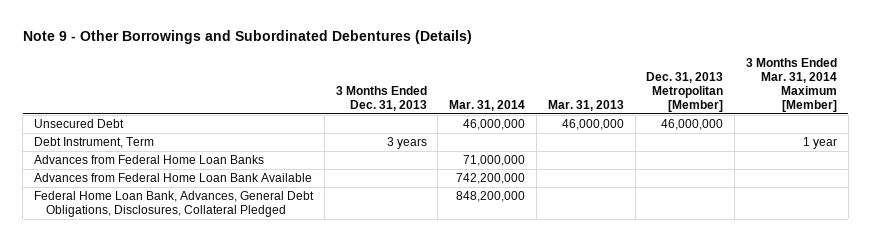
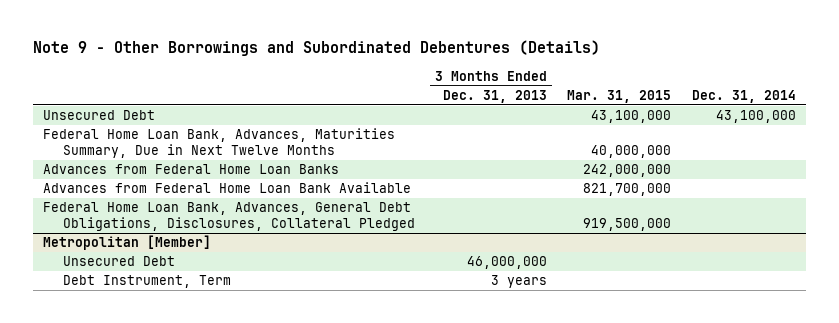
- | 3 Months Ended Dec. 31, 2013 | Mar. 31, 2014 | Mar. 31, 2013 | Dec. 31, 2013 Metropolitan [Member] | 3 Months Ended Mar. 31, 2014 Maximum [Member]
+ | 3 Months Ended Dec. 31, 2013 | Mar. 31, 2015 | Dec. 31, 2014
- Debt Instrument, Term | 3 years | | | | 1 year
+ Federal Home Loan Bank, Advances, Maturities Summary, Due in Next Twelve Months | | 40,000,000 |
+ Metropolitan [Member]
+ Unsecured Debt | 46,000,000 | |
+ Debt Instrument, Term | 3 years | |

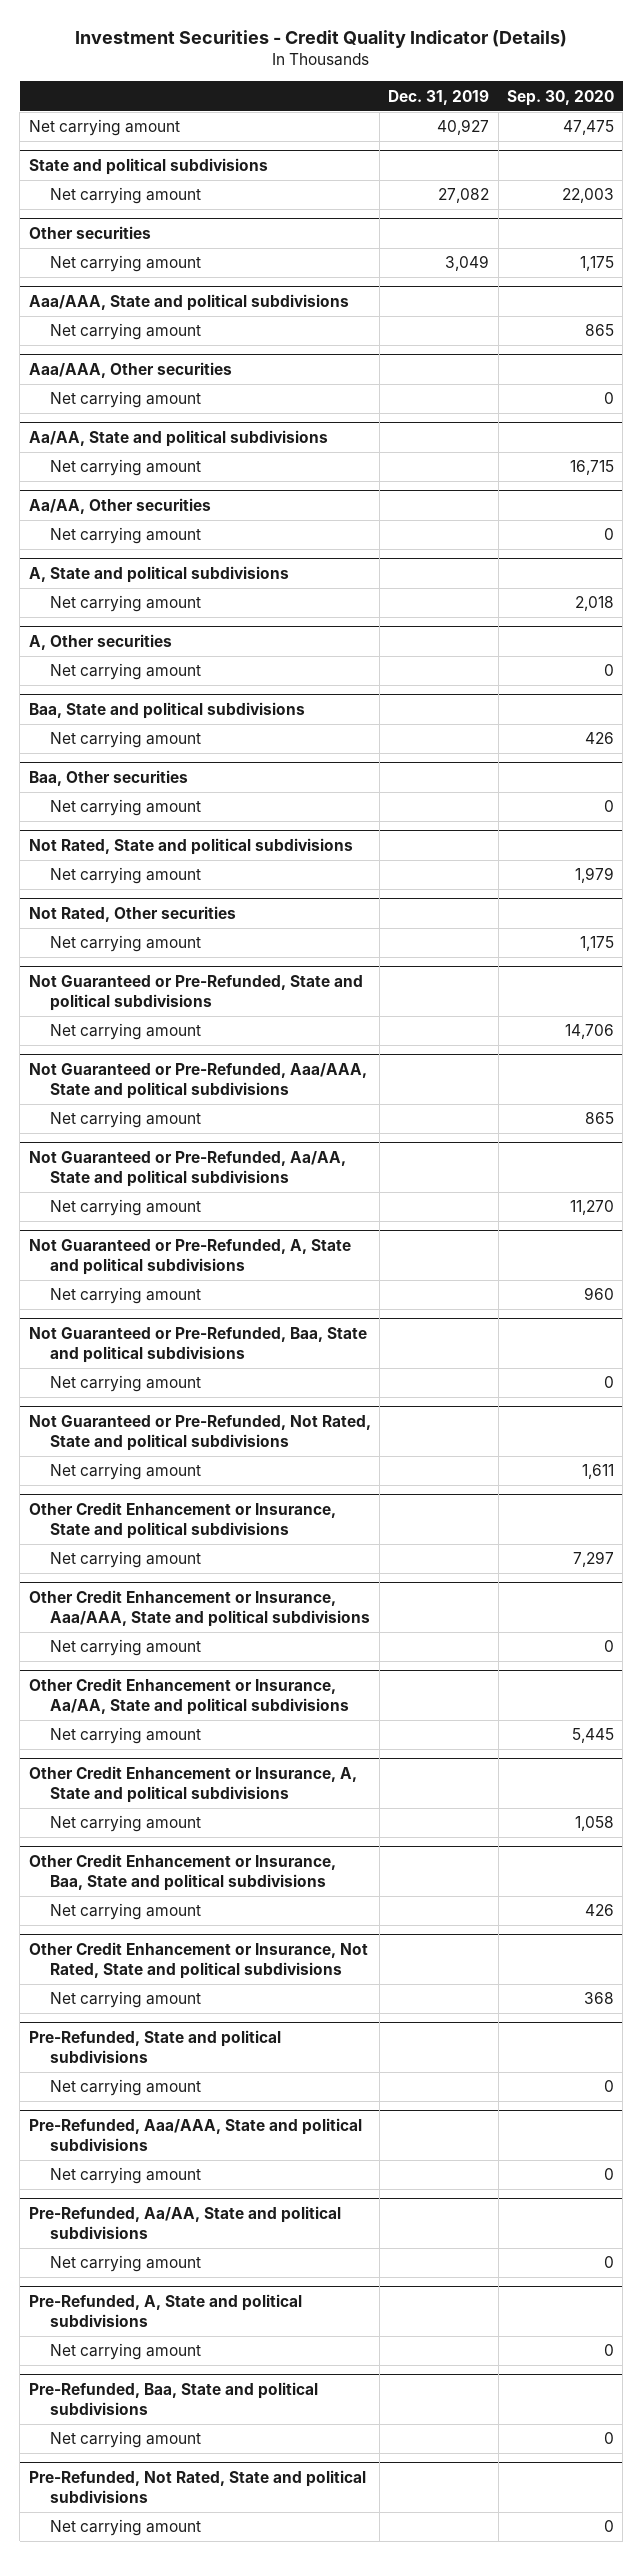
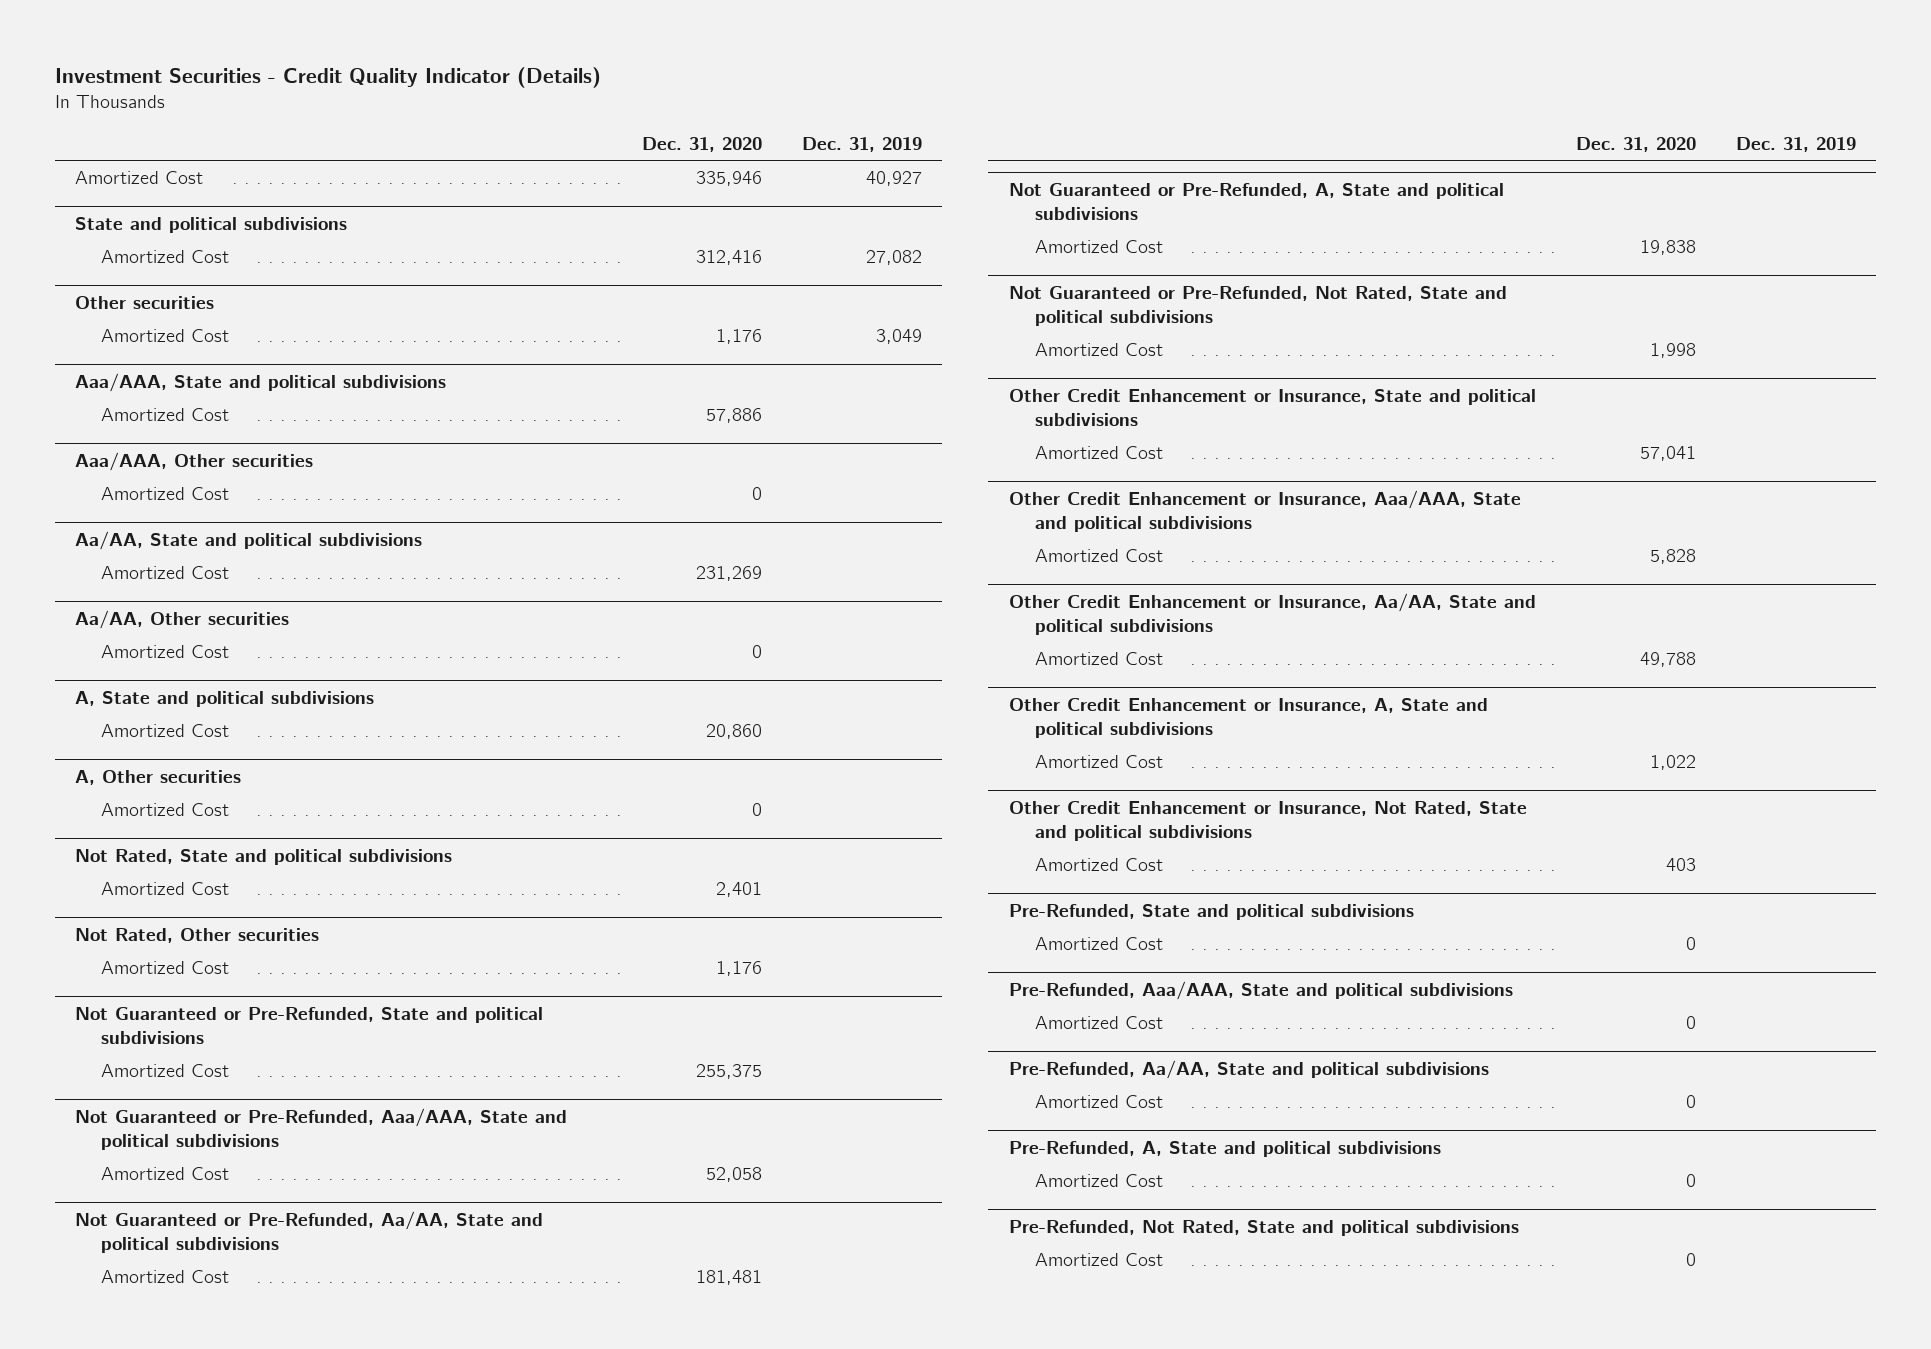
- | Dec. 31, 2019 | Sep. 30, 2020
+ | Dec. 31, 2020 | Dec. 31, 2019
- Net carrying amount | 40,927 | 47,475
+ Amortized Cost | 335,946 | 40,927
@ State and political subdivisions
- Net carrying amount | 27,082 | 22,003
+ Amortized Cost | 312,416 | 27,082
@ Other securities
- Net carrying amount | 3,049 | 1,175
+ Amortized Cost | 1,176 | 3,049
@ Aaa/AAA, State and political subdivisions
- Net carrying amount | | 865
+ Amortized Cost | 57,886 |
@ Aaa/AAA, Other securities
- Net carrying amount | | 0
+ Amortized Cost | 0 |
@ Aa/AA, State and political subdivisions
- Net carrying amount | | 16,715
+ Amortized Cost | 231,269 |
@ Aa/AA, Other securities
- Net carrying amount | | 0
+ Amortized Cost | 0 |
@ A, State and political subdivisions
- Net carrying amount | | 2,018
+ Amortized Cost | 20,860 |
@ A, Other securities
- Net carrying amount | | 0
- Baa, State and political subdivisions
- Net carrying amount | | 426
- Baa, Other securities
- Net carrying amount | | 0
@ A, Other securities
+ Amortized Cost | 0 |
@ Not Rated, State and political subdivisions
- Net carrying amount | | 1,979
+ Amortized Cost | 2,401 |
@ Not Rated, Other securities
- Net carrying amount | | 1,175
+ Amortized Cost | 1,176 |
@ Not Guaranteed or Pre-Refunded, State and political subdivisions
- Net carrying amount | | 14,706
+ Amortized Cost | 255,375 |
@ Not Guaranteed or Pre-Refunded, Aaa/AAA, State and political subdivisions
- Net carrying amount | | 865
+ Amortized Cost | 52,058 |
@ Not Guaranteed or Pre-Refunded, Aa/AA, State and political subdivisions
- Net carrying amount | | 11,270
+ Amortized Cost | 181,481 |
@ Not Guaranteed or Pre-Refunded, A, State and political subdivisions
- Net carrying amount | | 960
- Not Guaranteed or Pre-Refunded, Baa, State and political subdivisions
- Net carrying amount | | 0
@ Not Guaranteed or Pre-Refunded, A, State and political subdivisions
+ Amortized Cost | 19,838 |
@ Not Guaranteed or Pre-Refunded, Not Rated, State and political subdivisions
- Net carrying amount | | 1,611
+ Amortized Cost | 1,998 |
@ Other Credit Enhancement or Insurance, State and political subdivisions
- Net carrying amount | | 7,297
+ Amortized Cost | 57,041 |
@ Other Credit Enhancement or Insurance, Aaa/AAA, State and political subdivisions
- Net carrying amount | | 0
+ Amortized Cost | 5,828 |
@ Other Credit Enhancement or Insurance, Aa/AA, State and political subdivisions
- Net carrying amount | | 5,445
+ Amortized Cost | 49,788 |
@ Other Credit Enhancement or Insurance, A, State and political subdivisions
- Net carrying amount | | 1,058
- Other Credit Enhancement or Insurance, Baa, State and political subdivisions
- Net carrying amount | | 426
@ Other Credit Enhancement or Insurance, A, State and political subdivisions
+ Amortized Cost | 1,022 |
@ Other Credit Enhancement or Insurance, Not Rated, State and political subdivisions
- Net carrying amount | | 368
+ Amortized Cost | 403 |
@ Pre-Refunded, State and political subdivisions
- Net carrying amount | | 0
+ Amortized Cost | 0 |
@ Pre-Refunded, Aaa/AAA, State and political subdivisions
- Net carrying amount | | 0
+ Amortized Cost | 0 |
@ Pre-Refunded, Aa/AA, State and political subdivisions
- Net carrying amount | | 0
+ Amortized Cost | 0 |
@ Pre-Refunded, A, State and political subdivisions
- Net carrying amount | | 0
- Pre-Refunded, Baa, State and political subdivisions
- Net carrying amount | | 0
@ Pre-Refunded, A, State and political subdivisions
+ Amortized Cost | 0 |
@ Pre-Refunded, Not Rated, State and political subdivisions
- Net carrying amount | | 0
+ Amortized Cost | 0 |

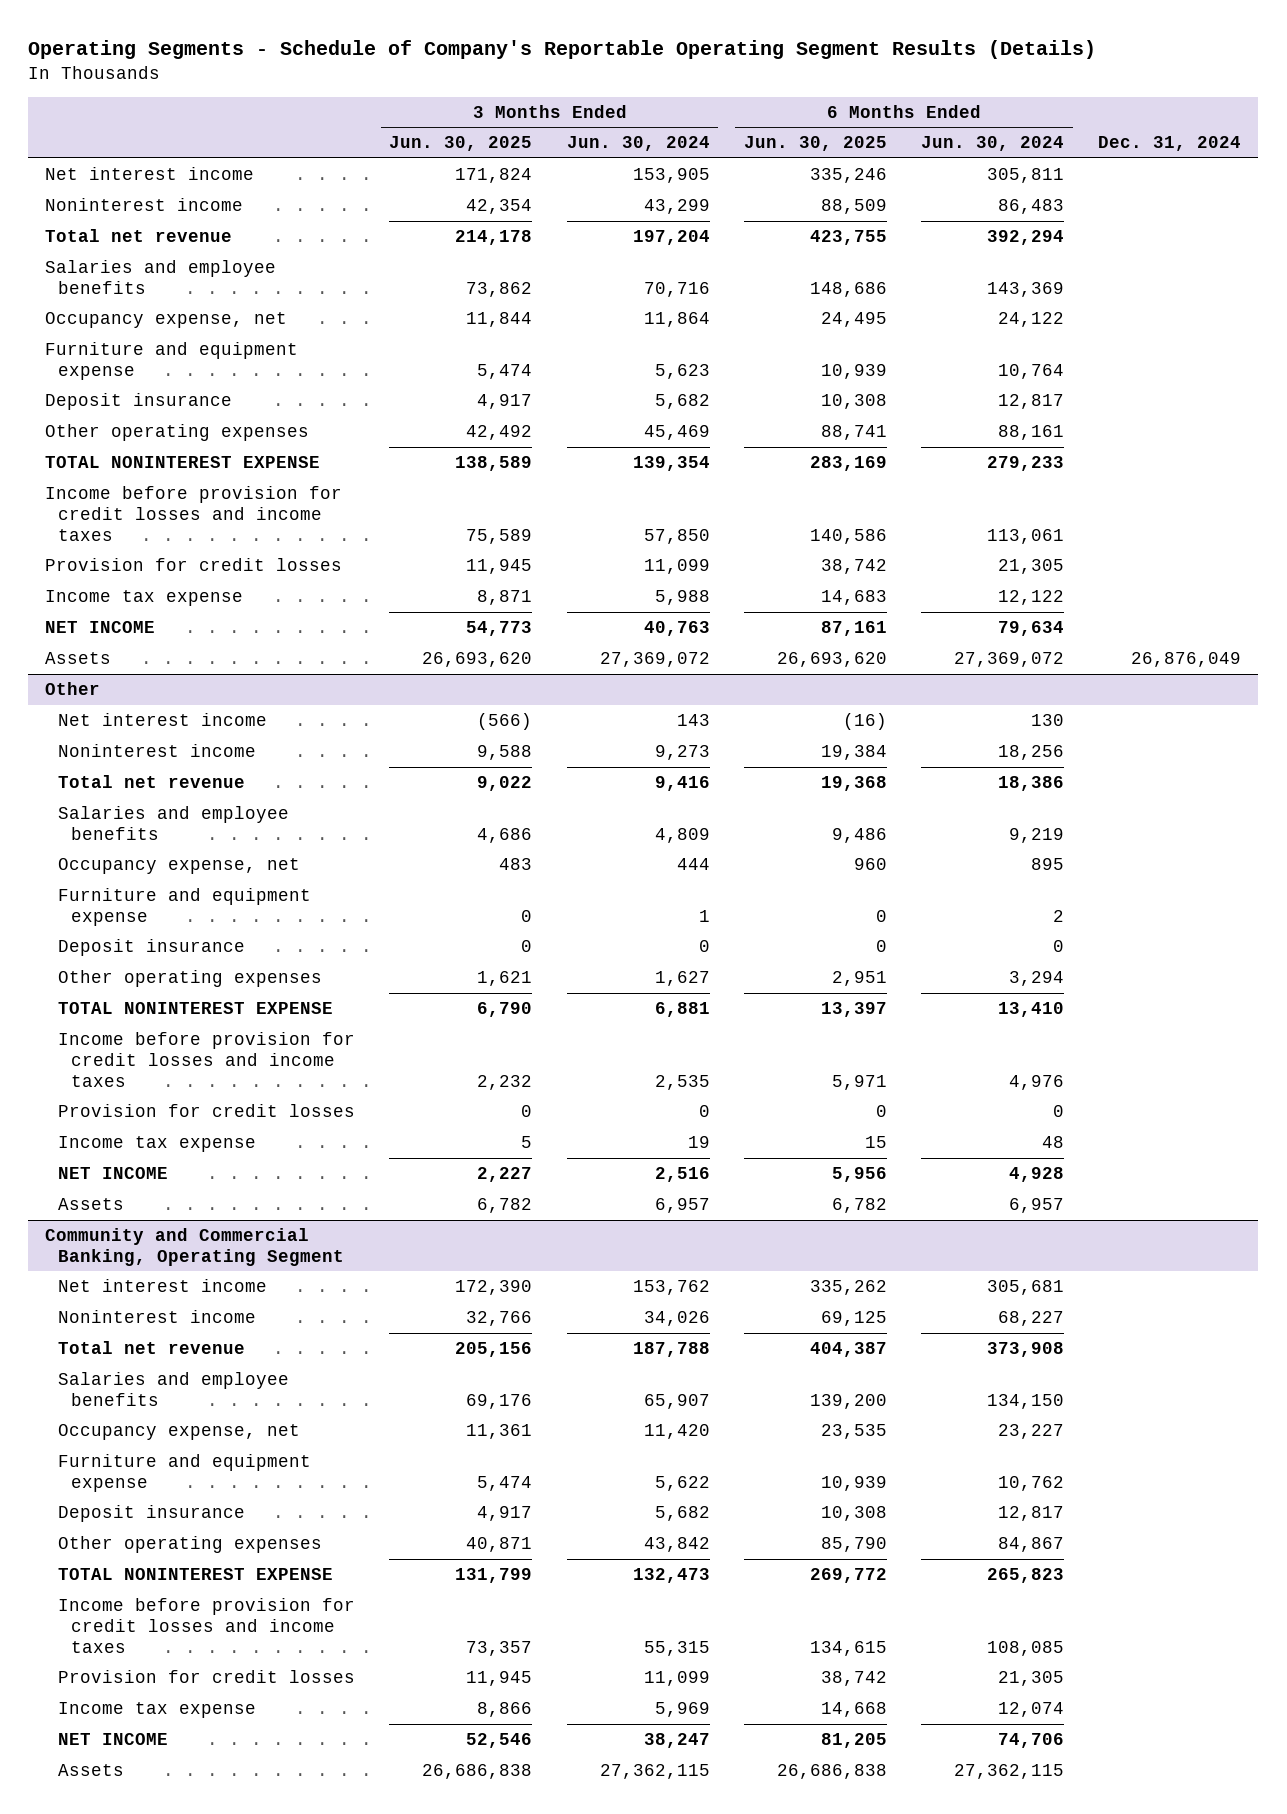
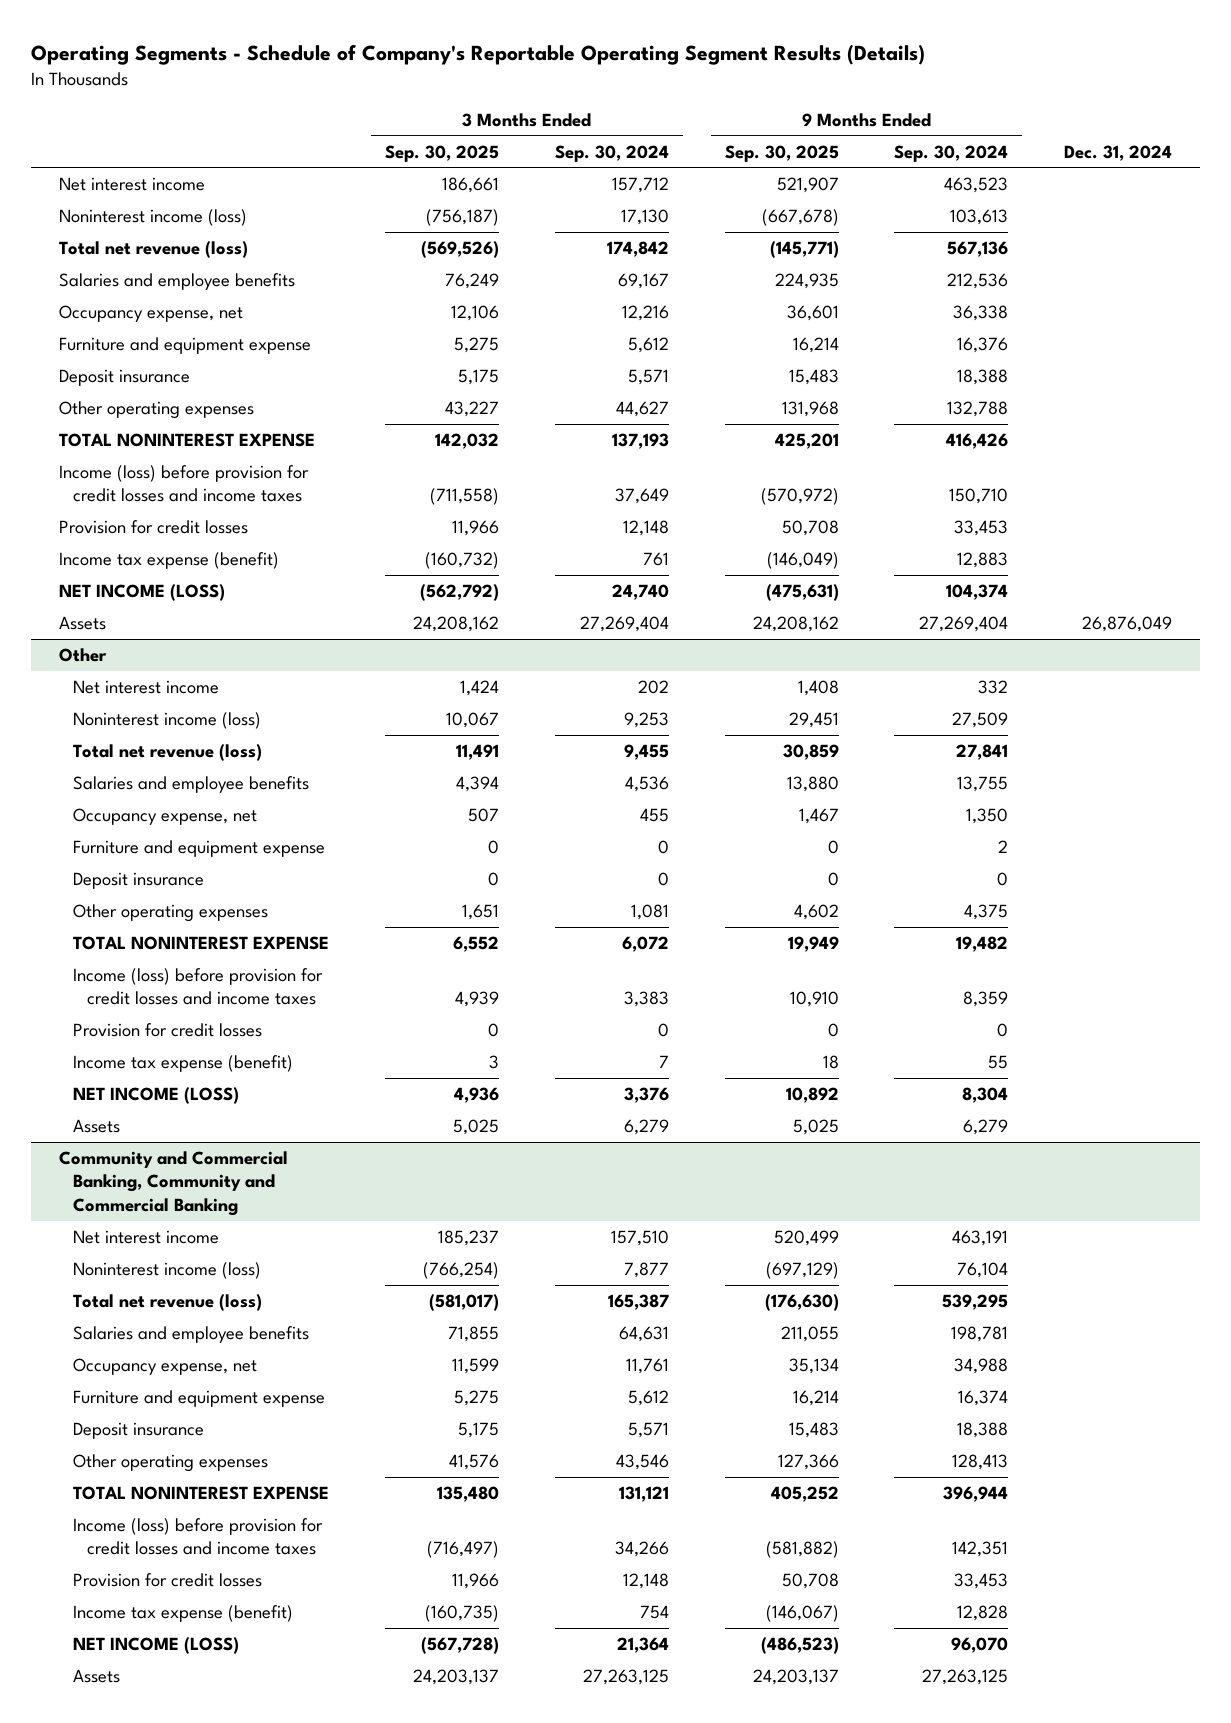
- | 3 Months Ended Jun. 30, 2025 | 3 Months Ended Jun. 30, 2024 | 6 Months Ended Jun. 30, 2025 | 6 Months Ended Jun. 30, 2024 | Dec. 31, 2024
+ | 3 Months Ended Sep. 30, 2025 | 3 Months Ended Sep. 30, 2024 | 9 Months Ended Sep. 30, 2025 | 9 Months Ended Sep. 30, 2024 | Dec. 31, 2024
- Noninterest income | 42,354 | 43,299 | 88,509 | 86,483 |
- Total net revenue | 214,178 | 197,204 | 423,755 | 392,294 |
+ Noninterest income (loss) | (756,187) | 17,130 | (667,678) | 103,613 |
+ Total net revenue (loss) | (569,526) | 174,842 | (145,771) | 567,136 |
- Income before provision for credit losses and income taxes | 75,589 | 57,850 | 140,586 | 113,061 |
+ Income (loss) before provision for credit losses and income taxes | (711,558) | 37,649 | (570,972) | 150,710 |
- Income tax expense | 8,871 | 5,988 | 14,683 | 12,122 |
- NET INCOME | 54,773 | 40,763 | 87,161 | 79,634 |
+ Income tax expense (benefit) | (160,732) | 761 | (146,049) | 12,883 |
+ NET INCOME (LOSS) | (562,792) | 24,740 | (475,631) | 104,374 |
@ Other
- Noninterest income | 9,588 | 9,273 | 19,384 | 18,256 |
- Total net revenue | 9,022 | 9,416 | 19,368 | 18,386 |
+ Noninterest income (loss) | 10,067 | 9,253 | 29,451 | 27,509 |
+ Total net revenue (loss) | 11,491 | 9,455 | 30,859 | 27,841 |
- Income before provision for credit losses and income taxes | 2,232 | 2,535 | 5,971 | 4,976 |
+ Income (loss) before provision for credit losses and income taxes | 4,939 | 3,383 | 10,910 | 8,359 |
- Income tax expense | 5 | 19 | 15 | 48 |
- NET INCOME | 2,227 | 2,516 | 5,956 | 4,928 |
+ Income tax expense (benefit) | 3 | 7 | 18 | 55 |
+ NET INCOME (LOSS) | 4,936 | 3,376 | 10,892 | 8,304 |
- Community and Commercial Banking, Operating Segment
+ Community and Commercial Banking, Community and Commercial Banking
- Noninterest income | 32,766 | 34,026 | 69,125 | 68,227 |
- Total net revenue | 205,156 | 187,788 | 404,387 | 373,908 |
+ Noninterest income (loss) | (766,254) | 7,877 | (697,129) | 76,104 |
+ Total net revenue (loss) | (581,017) | 165,387 | (176,630) | 539,295 |
- Income before provision for credit losses and income taxes | 73,357 | 55,315 | 134,615 | 108,085 |
+ Income (loss) before provision for credit losses and income taxes | (716,497) | 34,266 | (581,882) | 142,351 |
- Income tax expense | 8,866 | 5,969 | 14,668 | 12,074 |
- NET INCOME | 52,546 | 38,247 | 81,205 | 74,706 |
+ Income tax expense (benefit) | (160,735) | 754 | (146,067) | 12,828 |
+ NET INCOME (LOSS) | (567,728) | 21,364 | (486,523) | 96,070 |

